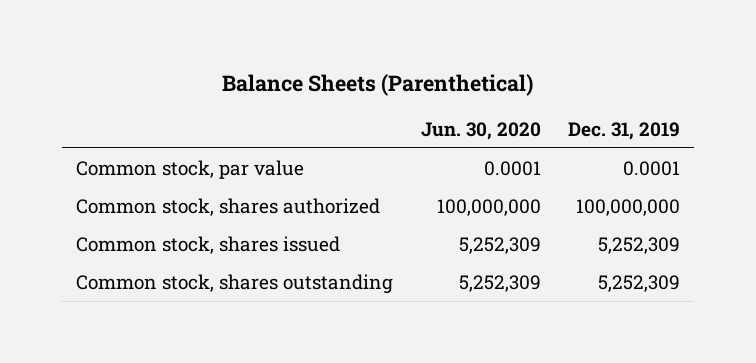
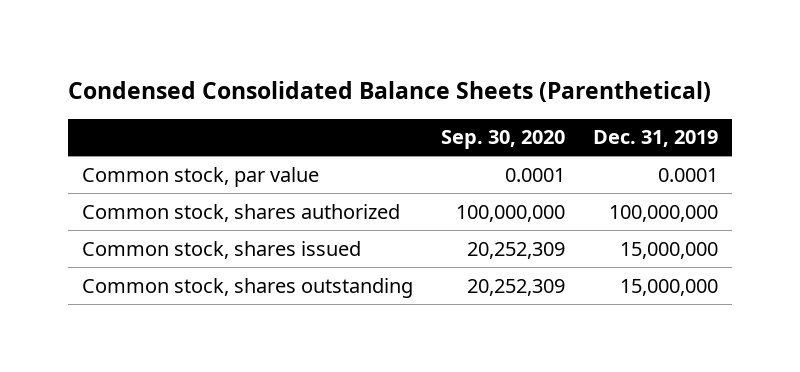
- Balance Sheets (Parenthetical)
+ Condensed Consolidated Balance Sheets (Parenthetical)
- | Jun. 30, 2020 | Dec. 31, 2019
+ | Sep. 30, 2020 | Dec. 31, 2019
- Common stock, shares issued | 5,252,309 | 5,252,309
- Common stock, shares outstanding | 5,252,309 | 5,252,309
+ Common stock, shares issued | 20,252,309 | 15,000,000
+ Common stock, shares outstanding | 20,252,309 | 15,000,000

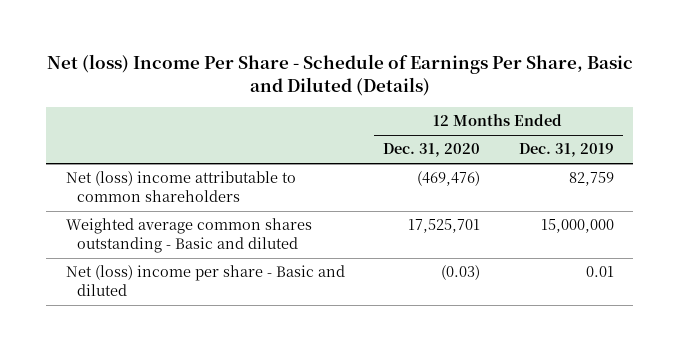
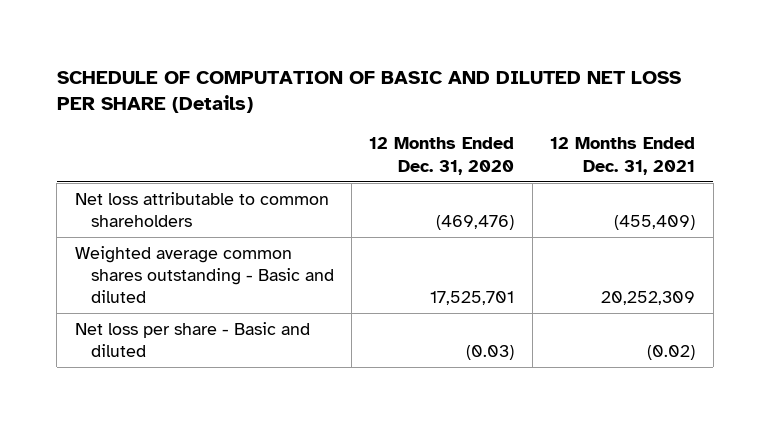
- Net (loss) Income Per Share - Schedule of Earnings Per Share, Basic and Diluted (Details)
+ SCHEDULE OF COMPUTATION OF BASIC AND DILUTED NET LOSS PER SHARE (Details)
- | 12 Months Ended Dec. 31, 2020 | 12 Months Ended Dec. 31, 2019
+ | 12 Months Ended Dec. 31, 2020 | 12 Months Ended Dec. 31, 2021
- Net (loss) income attributable to common shareholders | (469,476) | 82,759
+ Net loss attributable to common shareholders | (469,476) | (455,409)
- Net (loss) income per share - Basic and diluted | (0.03) | 0.01
+ Net loss per share - Basic and diluted | (0.03) | (0.02)

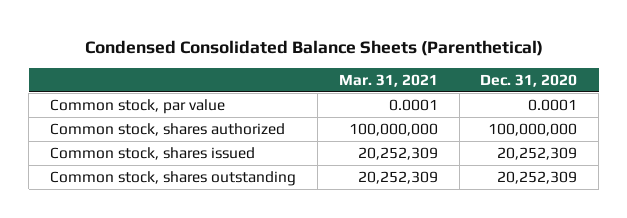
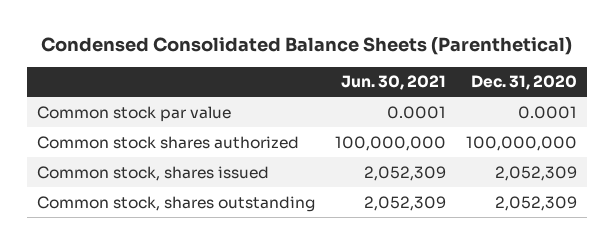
- | Mar. 31, 2021 | Dec. 31, 2020
+ | Jun. 30, 2021 | Dec. 31, 2020
- Common stock, par value | 0.0001 | 0.0001
- Common stock, shares authorized | 100,000,000 | 100,000,000
- Common stock, shares issued | 20,252,309 | 20,252,309
- Common stock, shares outstanding | 20,252,309 | 20,252,309
+ Common stock par value | 0.0001 | 0.0001
+ Common stock shares authorized | 100,000,000 | 100,000,000
+ Common stock, shares issued | 2,052,309 | 2,052,309
+ Common stock, shares outstanding | 2,052,309 | 2,052,309

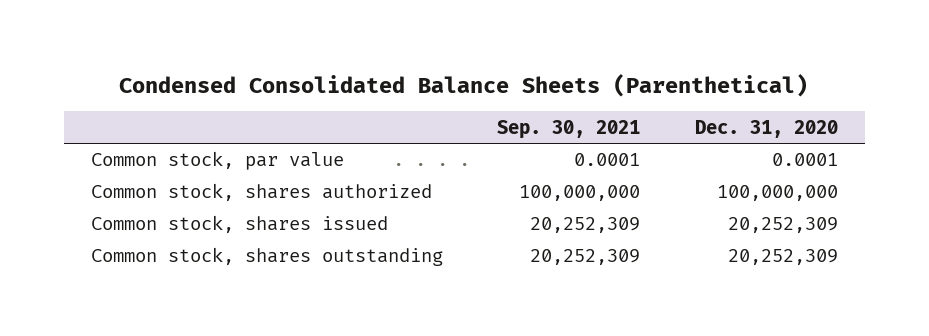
- | Jun. 30, 2021 | Dec. 31, 2020
+ | Sep. 30, 2021 | Dec. 31, 2020
- Common stock par value | 0.0001 | 0.0001
- Common stock shares authorized | 100,000,000 | 100,000,000
- Common stock, shares issued | 2,052,309 | 2,052,309
- Common stock, shares outstanding | 2,052,309 | 2,052,309
+ Common stock, par value | 0.0001 | 0.0001
+ Common stock, shares authorized | 100,000,000 | 100,000,000
+ Common stock, shares issued | 20,252,309 | 20,252,309
+ Common stock, shares outstanding | 20,252,309 | 20,252,309

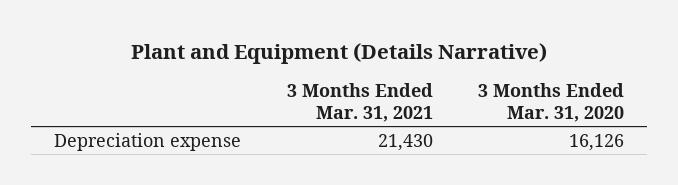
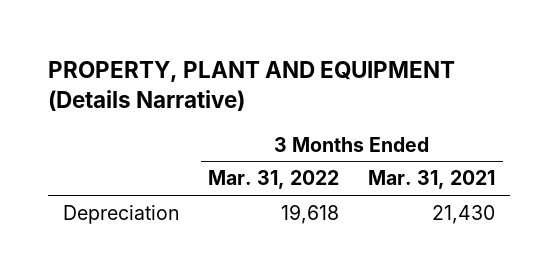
- Plant and Equipment (Details Narrative)
+ PROPERTY, PLANT AND EQUIPMENT (Details Narrative)
- | 3 Months Ended Mar. 31, 2021 | 3 Months Ended Mar. 31, 2020
+ | 3 Months Ended Mar. 31, 2022 | 3 Months Ended Mar. 31, 2021
- Depreciation expense | 21,430 | 16,126
+ Depreciation | 19,618 | 21,430

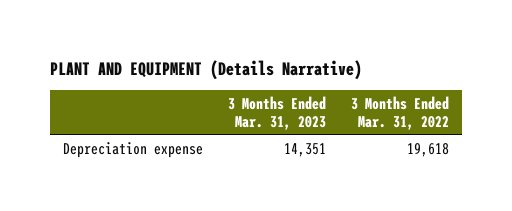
- PROPERTY, PLANT AND EQUIPMENT (Details Narrative)
+ PLANT AND EQUIPMENT (Details Narrative)
- | 3 Months Ended Mar. 31, 2022 | 3 Months Ended Mar. 31, 2021
+ | 3 Months Ended Mar. 31, 2023 | 3 Months Ended Mar. 31, 2022
- Depreciation | 19,618 | 21,430
+ Depreciation expense | 14,351 | 19,618

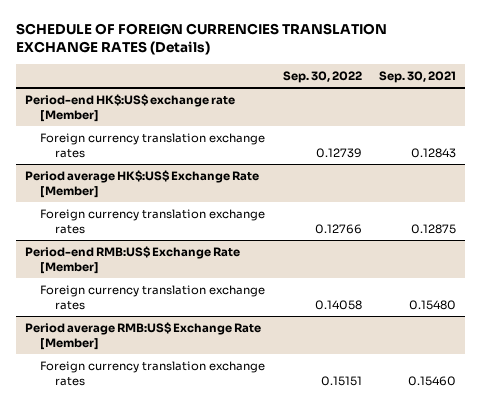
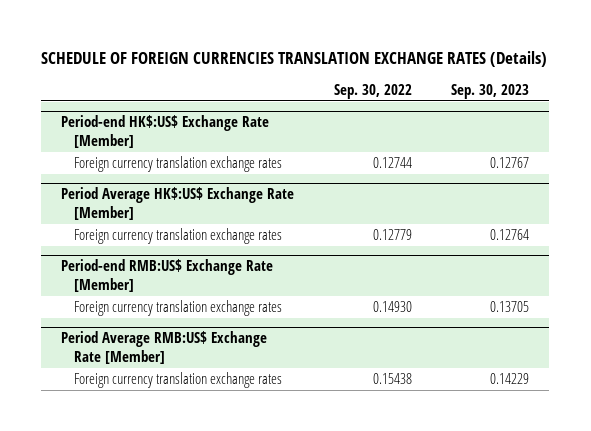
- | Sep. 30, 2022 | Sep. 30, 2021
+ | Sep. 30, 2022 | Sep. 30, 2023
- Period-end HK$:US$ exchange rate [Member]
- Foreign currency translation exchange rates | 0.12739 | 0.12843
- Period average HK$:US$ Exchange Rate [Member]
- Foreign currency translation exchange rates | 0.12766 | 0.12875
+ Period-end HK$:US$ Exchange Rate [Member]
+ Foreign currency translation exchange rates | 0.12744 | 0.12767
+ Period Average HK$:US$ Exchange Rate [Member]
+ Foreign currency translation exchange rates | 0.12779 | 0.12764
@ Period-end RMB:US$ Exchange Rate [Member]
- Foreign currency translation exchange rates | 0.14058 | 0.15480
- Period average RMB:US$ Exchange Rate [Member]
- Foreign currency translation exchange rates | 0.15151 | 0.15460
@ Period-end RMB:US$ Exchange Rate [Member]
+ Foreign currency translation exchange rates | 0.14930 | 0.13705
+ Period Average RMB:US$ Exchange Rate [Member]
+ Foreign currency translation exchange rates | 0.15438 | 0.14229

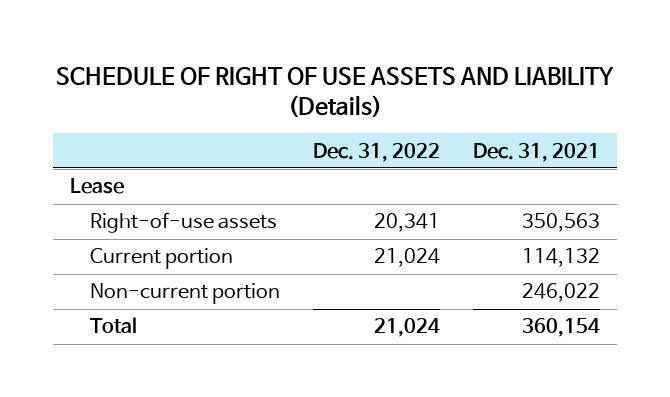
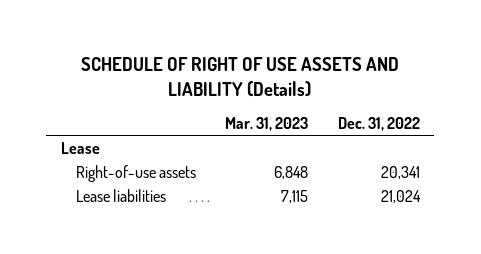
- | Dec. 31, 2022 | Dec. 31, 2021
+ | Mar. 31, 2023 | Dec. 31, 2022
- Current portion | 21,024 | 114,132
- Non-current portion | | 246,022
- Total | 21,024 | 360,154
+ Lease liabilities | 7,115 | 21,024

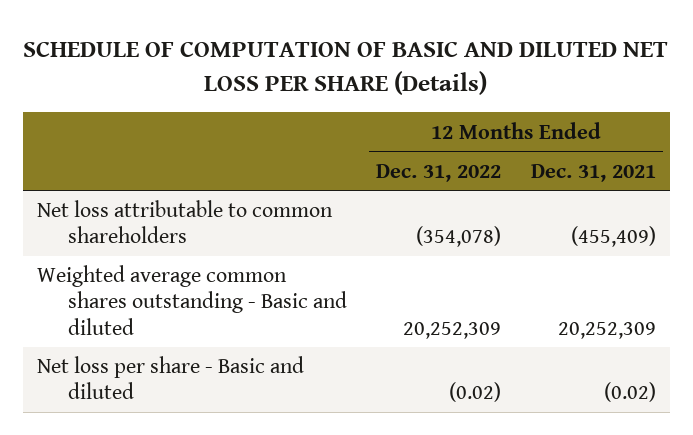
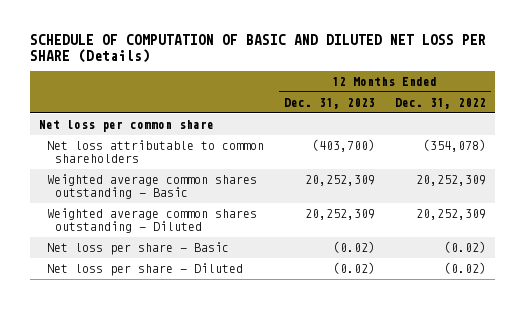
- | 12 Months Ended Dec. 31, 2022 | 12 Months Ended Dec. 31, 2021
+ | 12 Months Ended Dec. 31, 2023 | 12 Months Ended Dec. 31, 2022
+ Net loss per common share
- Weighted average common shares outstanding - Basic and diluted | 20,252,309 | 20,252,309
- Net loss per share - Basic and diluted | (0.02) | (0.02)
+ Weighted average common shares outstanding - Basic | 20,252,309 | 20,252,309
+ Weighted average common shares outstanding - Diluted | 20,252,309 | 20,252,309
+ Net loss per share - Basic | (0.02) | (0.02)
+ Net loss per share - Diluted | (0.02) | (0.02)

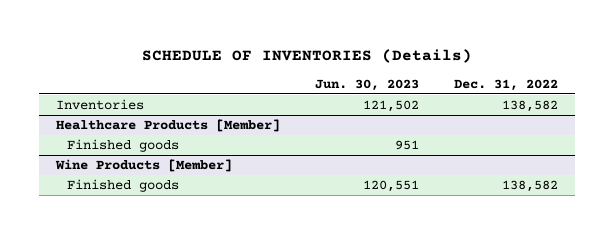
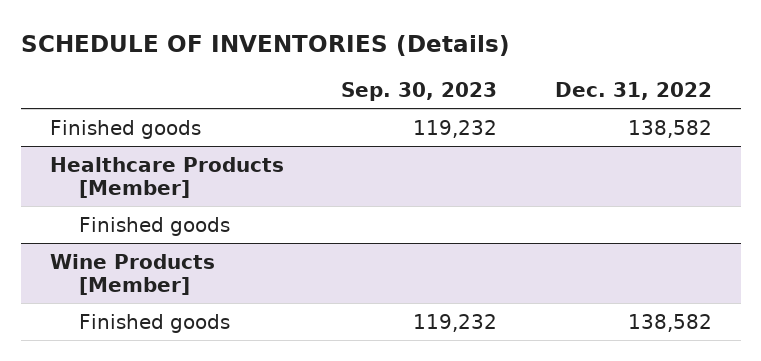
- | Jun. 30, 2023 | Dec. 31, 2022
+ | Sep. 30, 2023 | Dec. 31, 2022
- Inventories | 121,502 | 138,582
+ Finished goods | 119,232 | 138,582

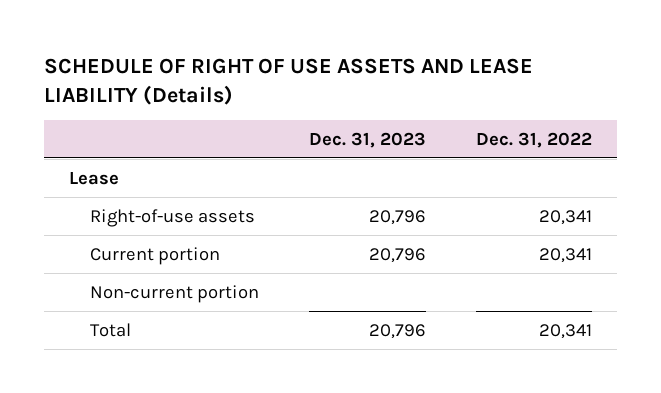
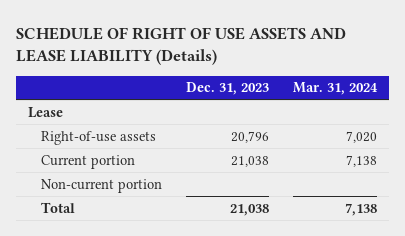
- | Dec. 31, 2023 | Dec. 31, 2022
+ | Dec. 31, 2023 | Mar. 31, 2024
- Current portion | 20,796 | 20,341
+ Current portion | 21,038 | 7,138
- Total | 20,796 | 20,341
+ Total | 21,038 | 7,138

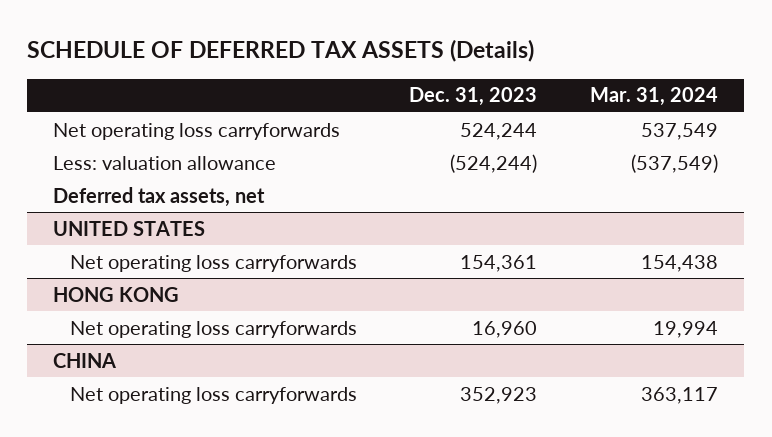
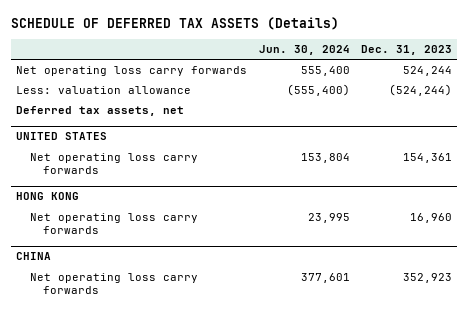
- | Dec. 31, 2023 | Mar. 31, 2024
+ | Jun. 30, 2024 | Dec. 31, 2023
- Net operating loss carryforwards | 524,244 | 537,549
+ Net operating loss carry forwards | 555,400 | 524,244
@ UNITED STATES
- Net operating loss carryforwards | 154,361 | 154,438
+ Net operating loss carry forwards | 153,804 | 154,361
@ HONG KONG
- Net operating loss carryforwards | 16,960 | 19,994
+ Net operating loss carry forwards | 23,995 | 16,960
@ CHINA
- Net operating loss carryforwards | 352,923 | 363,117
+ Net operating loss carry forwards | 377,601 | 352,923

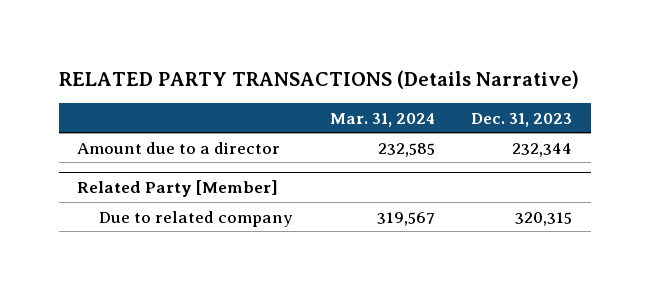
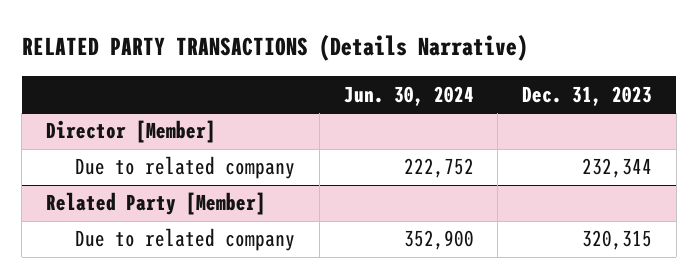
- | Mar. 31, 2024 | Dec. 31, 2023
+ | Jun. 30, 2024 | Dec. 31, 2023
- Amount due to a director | 232,585 | 232,344
+ Director [Member]
+ Due to related company | 222,752 | 232,344

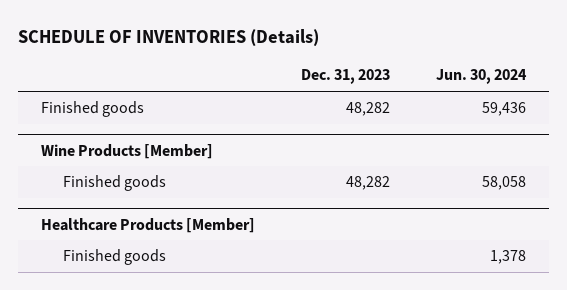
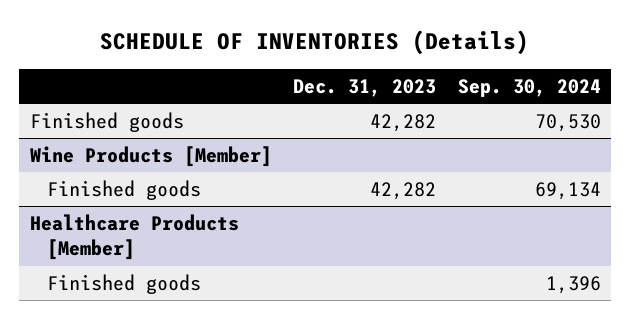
- | Dec. 31, 2023 | Jun. 30, 2024
+ | Dec. 31, 2023 | Sep. 30, 2024
- Finished goods | 48,282 | 59,436
+ Finished goods | 42,282 | 70,530
@ Wine Products [Member]
- Finished goods | 48,282 | 58,058
+ Finished goods | 42,282 | 69,134

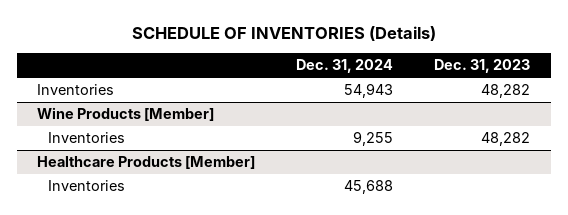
- | Dec. 31, 2023 | Sep. 30, 2024
+ | Dec. 31, 2024 | Dec. 31, 2023
- Finished goods | 42,282 | 70,530
+ Inventories | 54,943 | 48,282
@ Wine Products [Member]
- Finished goods | 42,282 | 69,134
+ Inventories | 9,255 | 48,282
@ Healthcare Products [Member]
- Finished goods | | 1,396
+ Inventories | 45,688 |

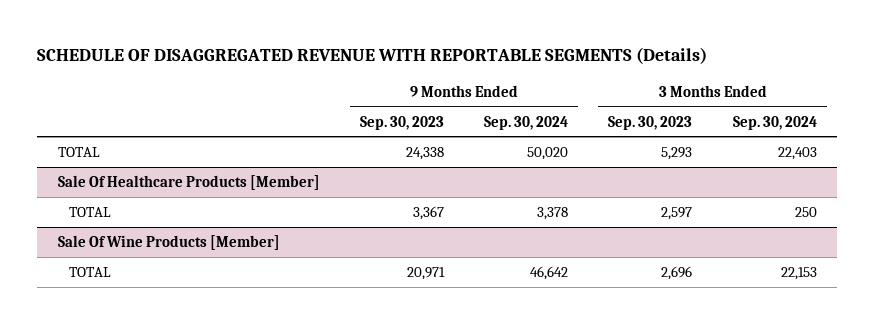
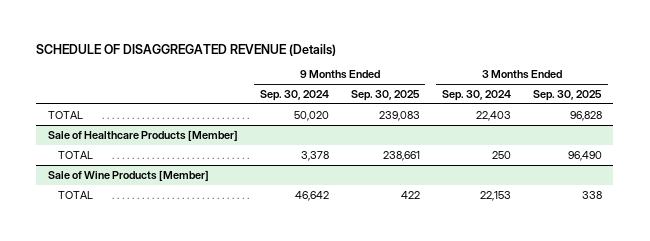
- SCHEDULE OF DISAGGREGATED REVENUE WITH REPORTABLE SEGMENTS (Details)
+ SCHEDULE OF DISAGGREGATED REVENUE (Details)
- | 9 Months Ended Sep. 30, 2023 | 9 Months Ended Sep. 30, 2024 | 3 Months Ended Sep. 30, 2023 | 3 Months Ended Sep. 30, 2024
+ | 9 Months Ended Sep. 30, 2024 | 9 Months Ended Sep. 30, 2025 | 3 Months Ended Sep. 30, 2024 | 3 Months Ended Sep. 30, 2025
- Sale Of Healthcare Products [Member]
+ Sale of Healthcare Products [Member]
- Sale Of Wine Products [Member]
+ Sale of Wine Products [Member]

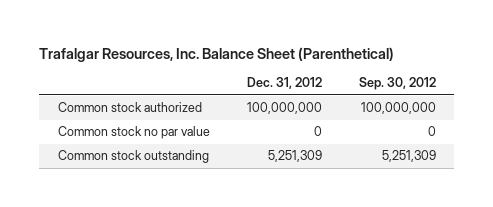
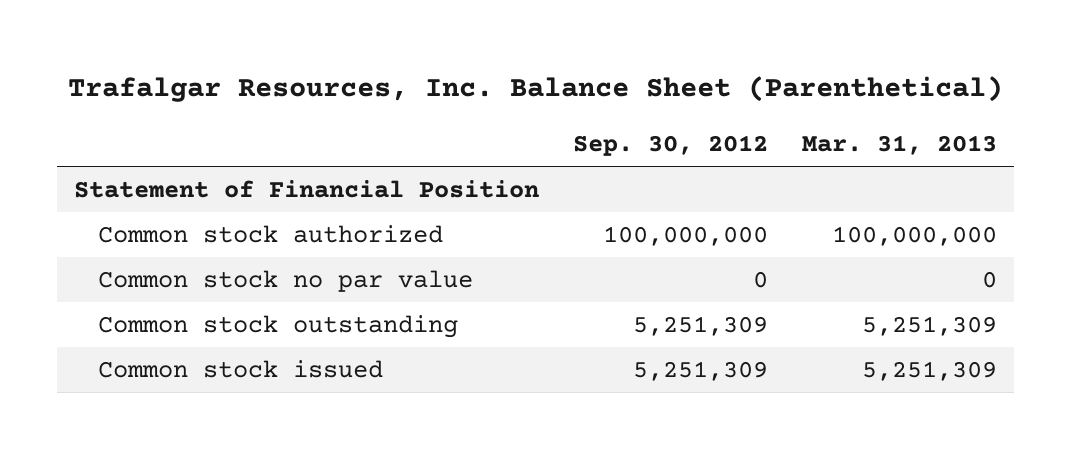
- | Dec. 31, 2012 | Sep. 30, 2012
+ | Sep. 30, 2012 | Mar. 31, 2013
+ Statement of Financial Position
+ Common stock issued | 5,251,309 | 5,251,309

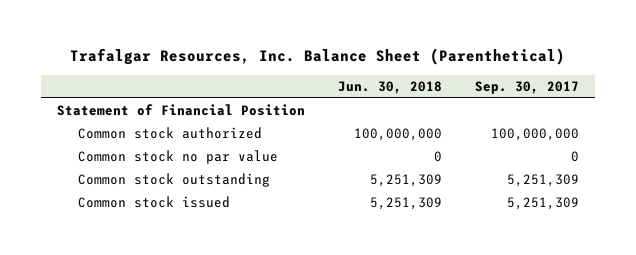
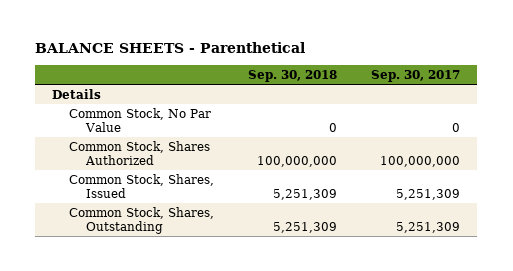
- Trafalgar Resources, Inc. Balance Sheet (Parenthetical)
+ BALANCE SHEETS - Parenthetical
- | Jun. 30, 2018 | Sep. 30, 2017
+ | Sep. 30, 2018 | Sep. 30, 2017
- Statement of Financial Position
- Common stock authorized | 100,000,000 | 100,000,000
- Common stock no par value | 0 | 0
- Common stock outstanding | 5,251,309 | 5,251,309
- Common stock issued | 5,251,309 | 5,251,309
+ Details
+ Common Stock, No Par Value | 0 | 0
+ Common Stock, Shares Authorized | 100,000,000 | 100,000,000
+ Common Stock, Shares, Issued | 5,251,309 | 5,251,309
+ Common Stock, Shares, Outstanding | 5,251,309 | 5,251,309

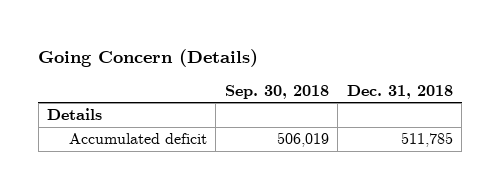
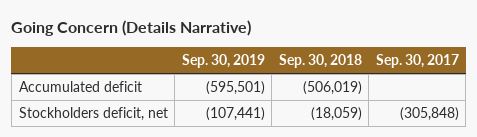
- Going Concern (Details)
+ Going Concern (Details Narrative)
- | Sep. 30, 2018 | Dec. 31, 2018
+ | Sep. 30, 2019 | Sep. 30, 2018 | Sep. 30, 2017
- Details
- Accumulated deficit | 506,019 | 511,785
+ Accumulated deficit | (595,501) | (506,019) |
+ Stockholders deficit, net | (107,441) | (18,059) | (305,848)

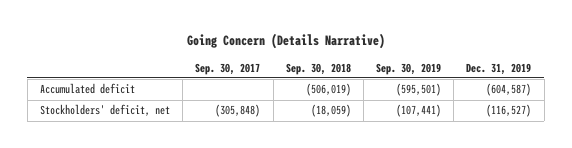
- | Sep. 30, 2019 | Sep. 30, 2018 | Sep. 30, 2017
+ | Sep. 30, 2017 | Sep. 30, 2018 | Sep. 30, 2019 | Dec. 31, 2019
- Stockholders deficit, net | (107,441) | (18,059) | (305,848)
+ Stockholders' deficit, net | (305,848) | (18,059) | (107,441) | (116,527)

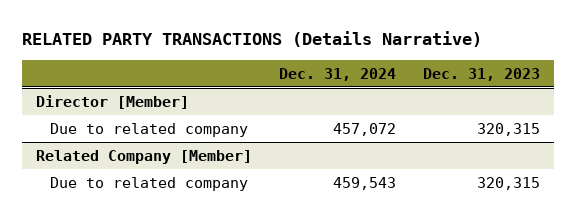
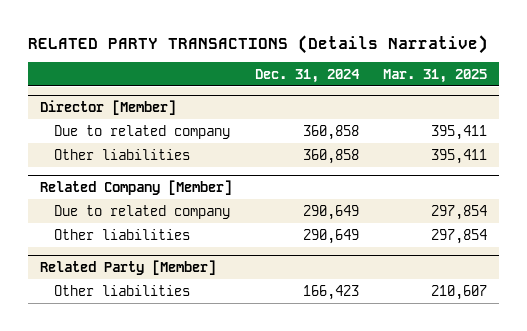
- | Dec. 31, 2024 | Dec. 31, 2023
+ | Dec. 31, 2024 | Mar. 31, 2025
@ Director [Member]
- Due to related company | 457,072 | 320,315
+ Due to related company | 360,858 | 395,411
+ Other liabilities | 360,858 | 395,411
@ Related Company [Member]
- Due to related company | 459,543 | 320,315
+ Due to related company | 290,649 | 297,854
+ Other liabilities | 290,649 | 297,854
+ Related Party [Member]
+ Other liabilities | 166,423 | 210,607

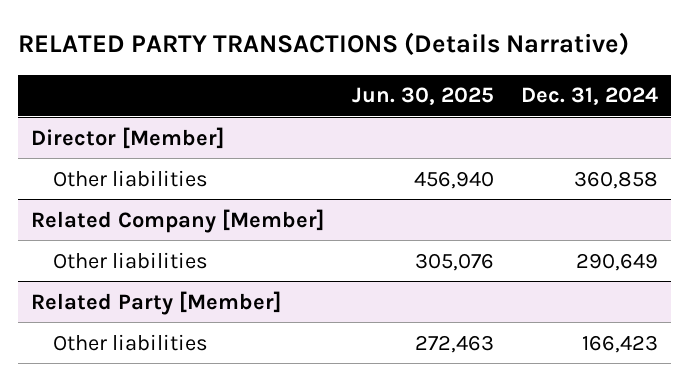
- | Dec. 31, 2024 | Mar. 31, 2025
+ | Jun. 30, 2025 | Dec. 31, 2024
@ Director [Member]
- Due to related company | 360,858 | 395,411
@ Related Company [Member]
- Due to related company | 290,649 | 297,854

